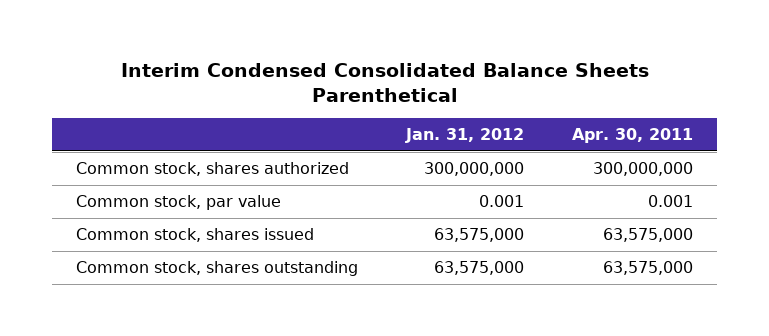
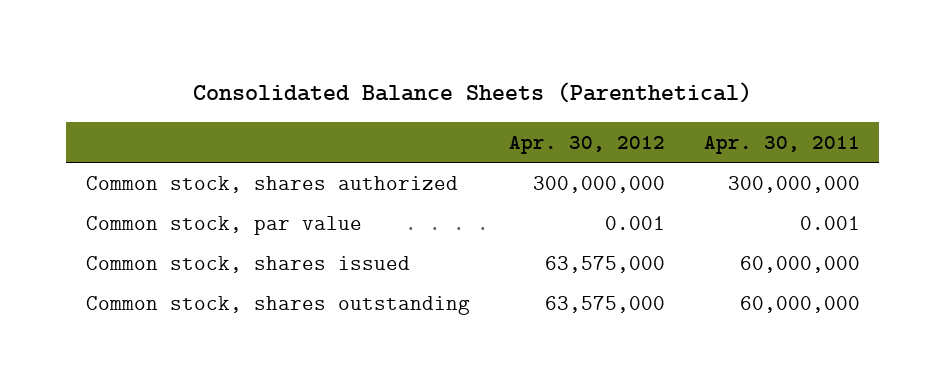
- Interim Condensed Consolidated Balance Sheets Parenthetical
+ Consolidated Balance Sheets (Parenthetical)
- | Jan. 31, 2012 | Apr. 30, 2011
+ | Apr. 30, 2012 | Apr. 30, 2011
- Common stock, shares issued | 63,575,000 | 63,575,000
- Common stock, shares outstanding | 63,575,000 | 63,575,000
+ Common stock, shares issued | 63,575,000 | 60,000,000
+ Common stock, shares outstanding | 63,575,000 | 60,000,000

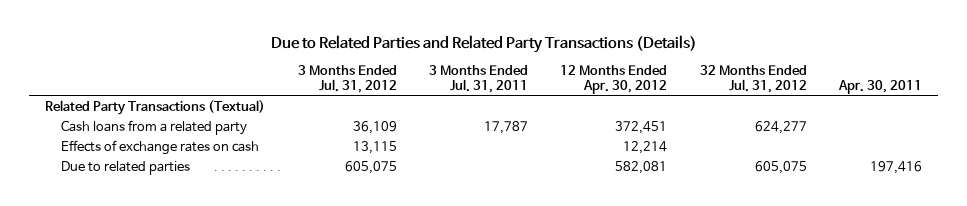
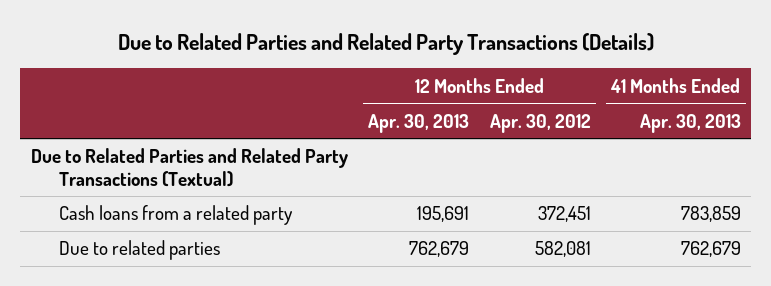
- | 3 Months Ended Jul. 31, 2012 | 3 Months Ended Jul. 31, 2011 | 12 Months Ended Apr. 30, 2012 | 32 Months Ended Jul. 31, 2012 | Apr. 30, 2011
+ | 12 Months Ended Apr. 30, 2013 | 12 Months Ended Apr. 30, 2012 | 41 Months Ended Apr. 30, 2013
- Related Party Transactions (Textual)
+ Due to Related Parties and Related Party Transactions (Textual)
- Effects of exchange rates on cash | 13,115 | | 12,214 | |

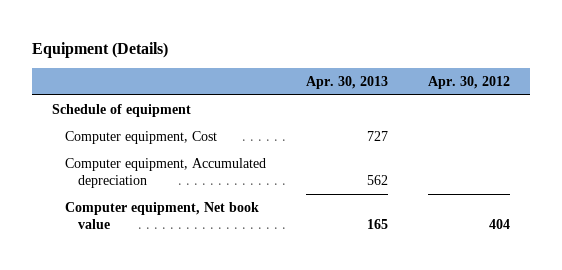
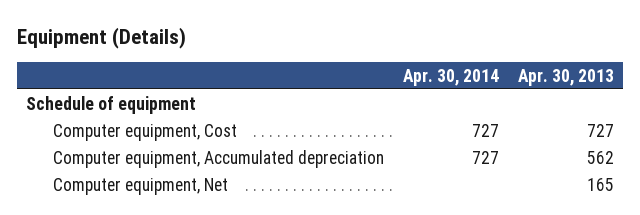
- | Apr. 30, 2013 | Apr. 30, 2012
+ | Apr. 30, 2014 | Apr. 30, 2013
- Computer equipment, Net book value | 165 | 404
+ Computer equipment, Net | | 165

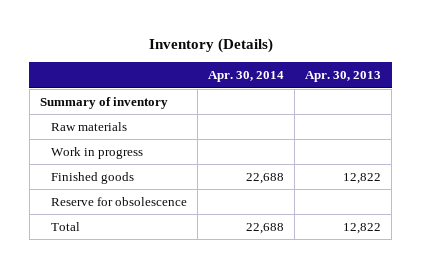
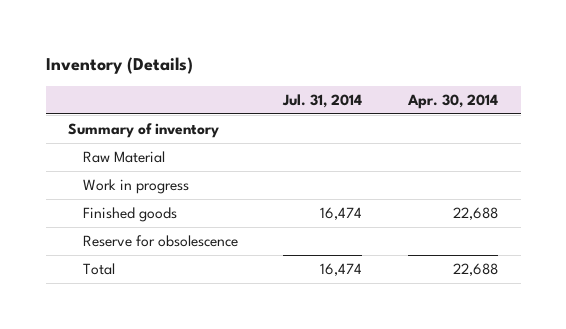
- | Apr. 30, 2014 | Apr. 30, 2013
+ | Jul. 31, 2014 | Apr. 30, 2014
- Raw materials
+ Raw Material

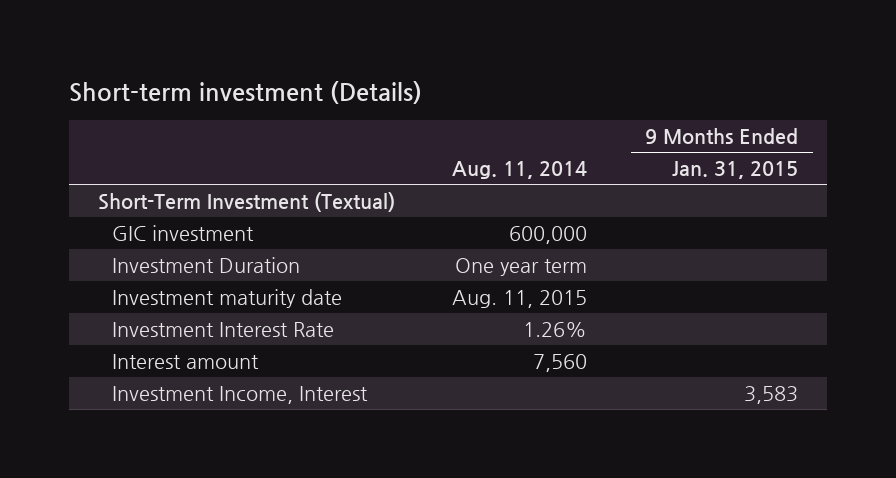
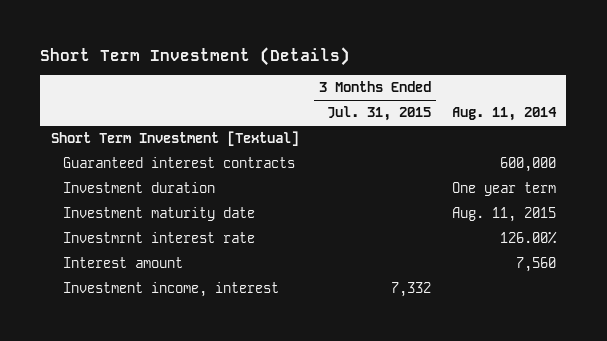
- Short-term investment (Details)
+ Short Term Investment (Details)
- | Aug. 11, 2014 | 9 Months Ended Jan. 31, 2015
+ | 3 Months Ended Jul. 31, 2015 | Aug. 11, 2014
- Short-Term Investment (Textual)
- GIC investment | 600,000 |
- Investment Duration | One year term |
+ Short Term Investment [Textual]
+ Guaranteed interest contracts | | 600,000
+ Investment duration | | One year term
- Investment Interest Rate | 1.26% |
+ Investmrnt interest rate | | 126.00%
- Investment Income, Interest | | 3,583
+ Investment income, interest | 7,332 |

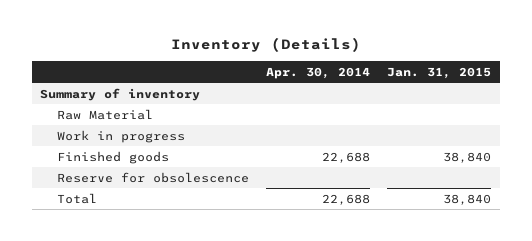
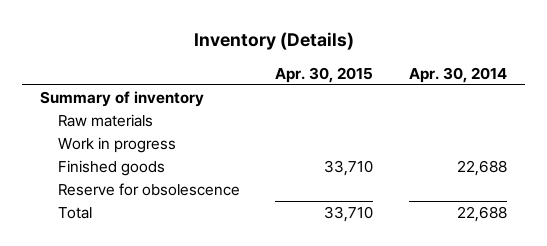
- | Apr. 30, 2014 | Jan. 31, 2015
+ | Apr. 30, 2015 | Apr. 30, 2014
- Raw Material
+ Raw materials

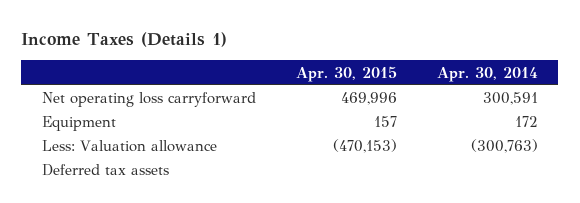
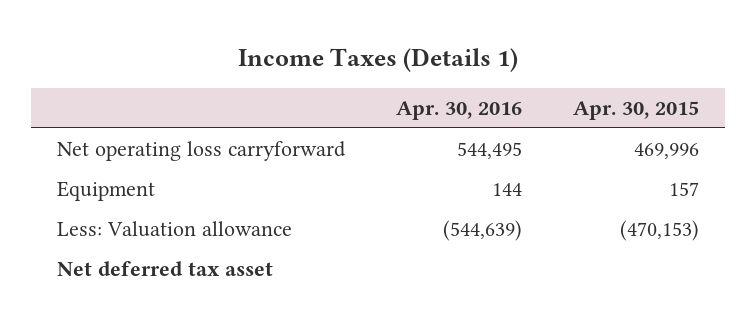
- | Apr. 30, 2015 | Apr. 30, 2014
+ | Apr. 30, 2016 | Apr. 30, 2015
- Deferred tax assets
+ Net deferred tax asset

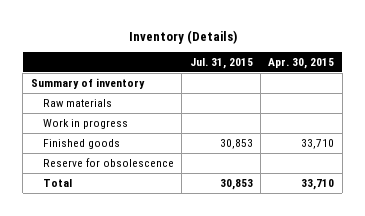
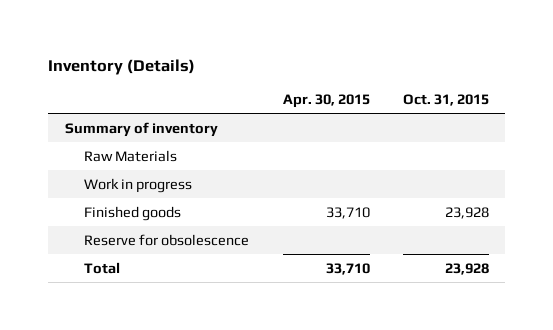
- | Jul. 31, 2015 | Apr. 30, 2015
+ | Apr. 30, 2015 | Oct. 31, 2015
- Raw materials
+ Raw Materials

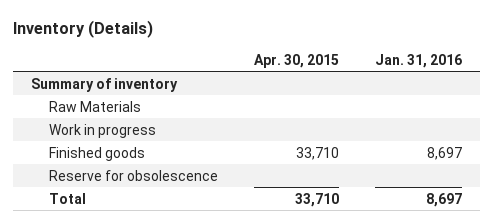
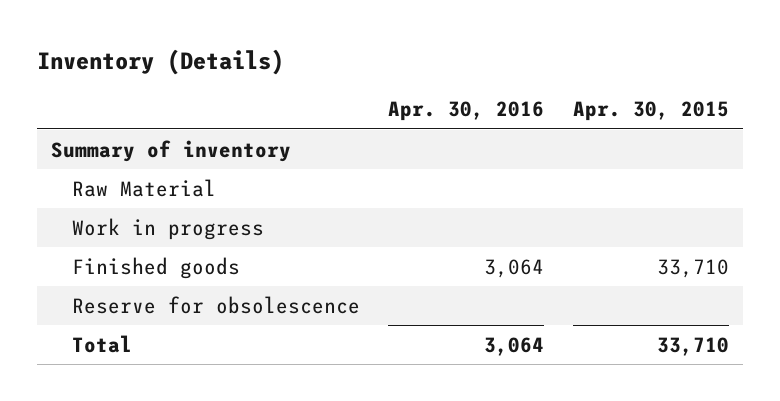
- | Apr. 30, 2015 | Jan. 31, 2016
+ | Apr. 30, 2016 | Apr. 30, 2015
- Raw Materials
+ Raw Material

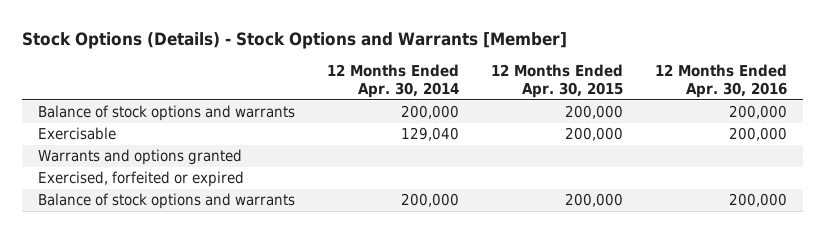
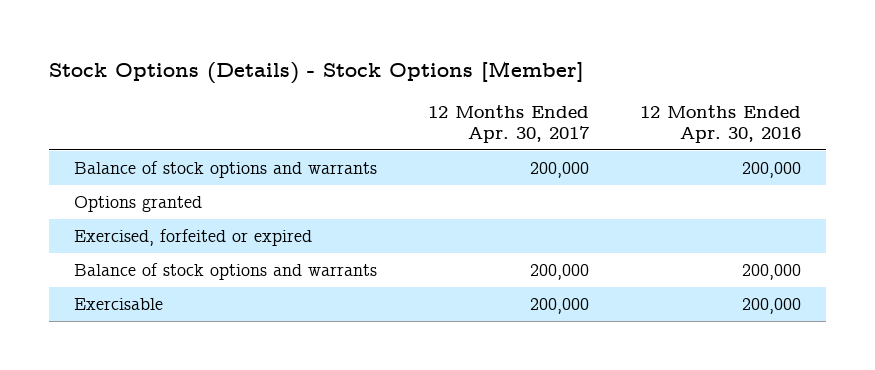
- Stock Options (Details) - Stock Options and Warrants [Member]
+ Stock Options (Details) - Stock Options [Member]
- | 12 Months Ended Apr. 30, 2014 | 12 Months Ended Apr. 30, 2015 | 12 Months Ended Apr. 30, 2016
+ | 12 Months Ended Apr. 30, 2017 | 12 Months Ended Apr. 30, 2016
- Warrants and options granted
+ Options granted
moved down: Exercisable | 200,000 | 200,000

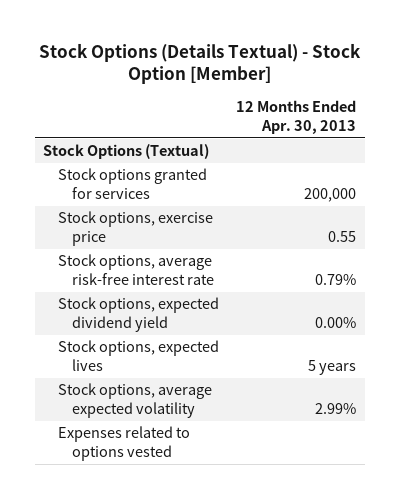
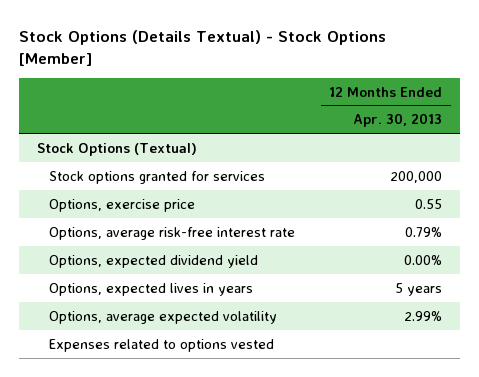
- Stock Options (Details Textual) - Stock Option [Member]
+ Stock Options (Details Textual) - Stock Options [Member]
- Stock options, exercise price | 0.55
- Stock options, average risk-free interest rate | 0.79%
- Stock options, expected dividend yield | 0.00%
- Stock options, expected lives | 5 years
- Stock options, average expected volatility | 2.99%
+ Options, exercise price | 0.55
+ Options, average risk-free interest rate | 0.79%
+ Options, expected dividend yield | 0.00%
+ Options, expected lives in years | 5 years
+ Options, average expected volatility | 2.99%

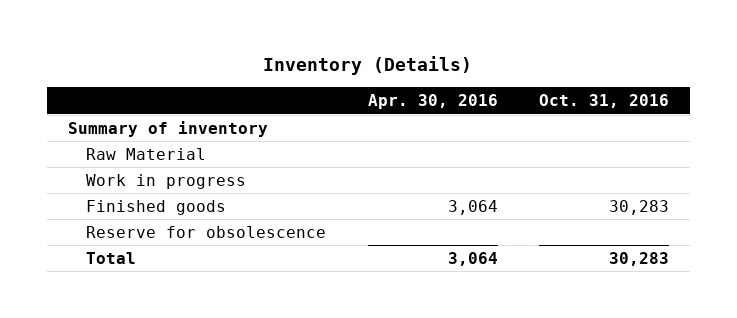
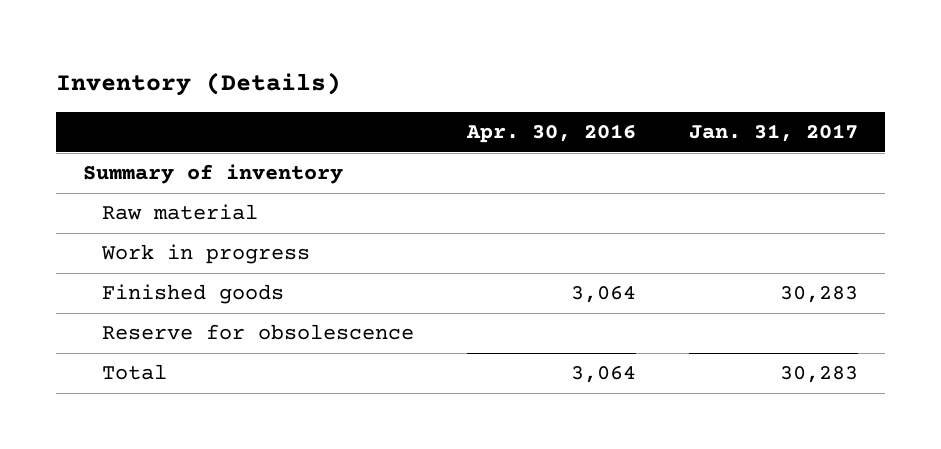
- | Apr. 30, 2016 | Oct. 31, 2016
+ | Apr. 30, 2016 | Jan. 31, 2017
- Raw Material
+ Raw material

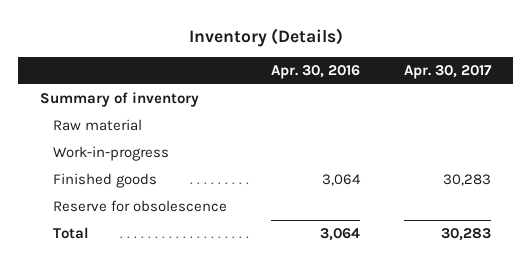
- | Apr. 30, 2016 | Jan. 31, 2017
+ | Apr. 30, 2016 | Apr. 30, 2017
- Work in progress
+ Work-in-progress

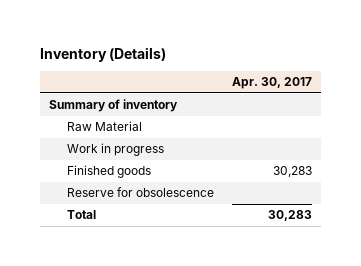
- | Apr. 30, 2016 | Apr. 30, 2017
+ | Apr. 30, 2017
- Raw material
- Work-in-progress
+ Raw Material
+ Work in progress

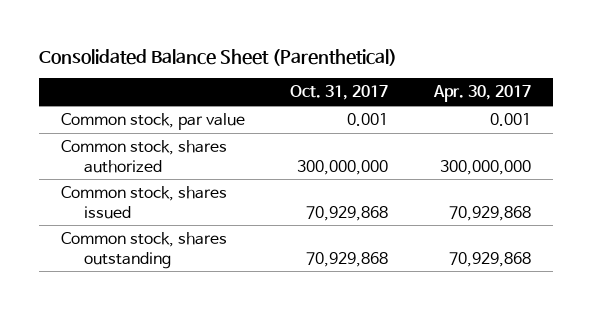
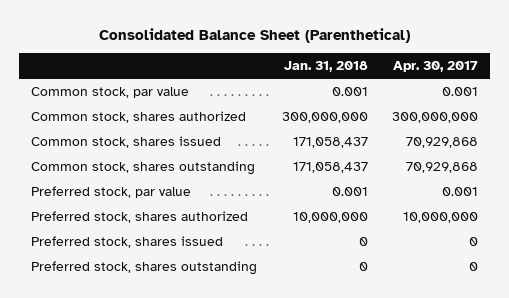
- | Oct. 31, 2017 | Apr. 30, 2017
+ | Jan. 31, 2018 | Apr. 30, 2017
+ Preferred stock, par value | 0.001 | 0.001
+ Preferred stock, shares authorized | 10,000,000 | 10,000,000
+ Preferred stock, shares issued | 0 | 0
+ Preferred stock, shares outstanding | 0 | 0

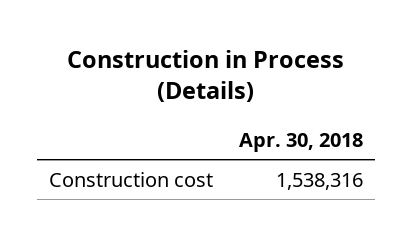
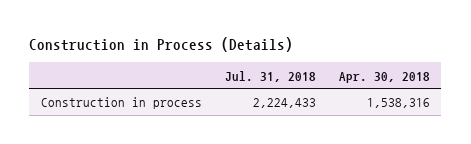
- | Apr. 30, 2018
+ | Jul. 31, 2018 | Apr. 30, 2018
- Construction cost | 1,538,316
+ Construction in process | 2,224,433 | 1,538,316

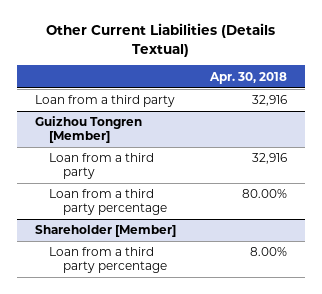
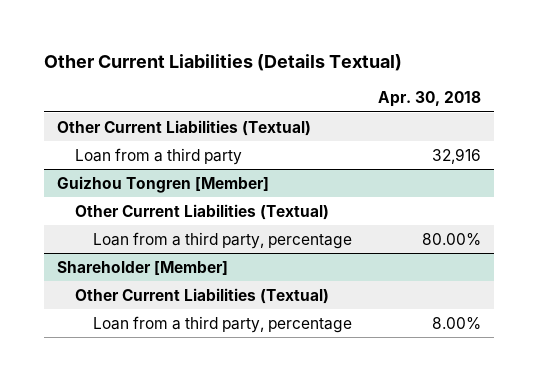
+ Other Current Liabilities (Textual)
@ Guizhou Tongren [Member]
- Loan from a third party | 32,916
- Loan from a third party percentage | 80.00%
+ Other Current Liabilities (Textual)
+ Loan from a third party, percentage | 80.00%
@ Shareholder [Member]
- Loan from a third party percentage | 8.00%
+ Other Current Liabilities (Textual)
+ Loan from a third party, percentage | 8.00%

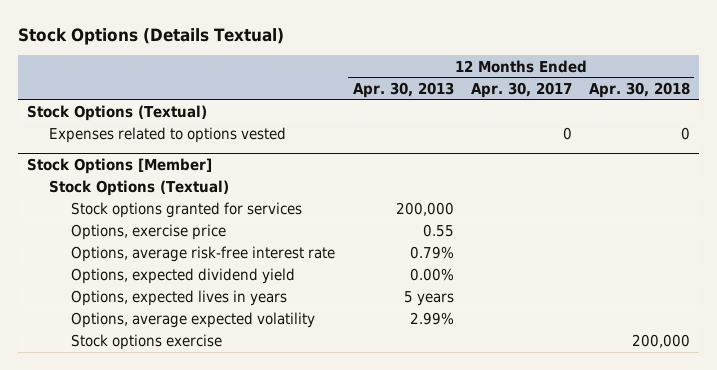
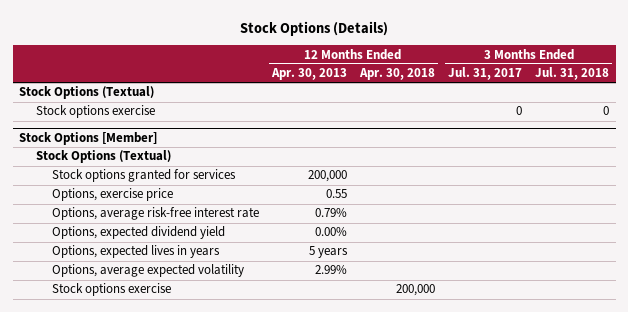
- Stock Options (Details Textual)
+ Stock Options (Details)
- | 12 Months Ended Apr. 30, 2013 | 12 Months Ended Apr. 30, 2017 | 12 Months Ended Apr. 30, 2018
+ | 12 Months Ended Apr. 30, 2013 | 12 Months Ended Apr. 30, 2018 | 3 Months Ended Jul. 31, 2017 | 3 Months Ended Jul. 31, 2018
- Expenses related to options vested | | 0 | 0
+ Stock options exercise | | | 0 | 0

